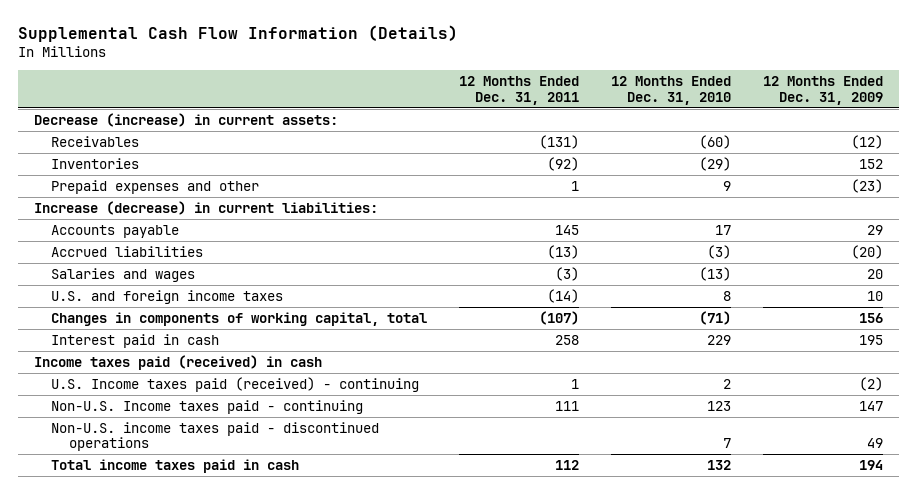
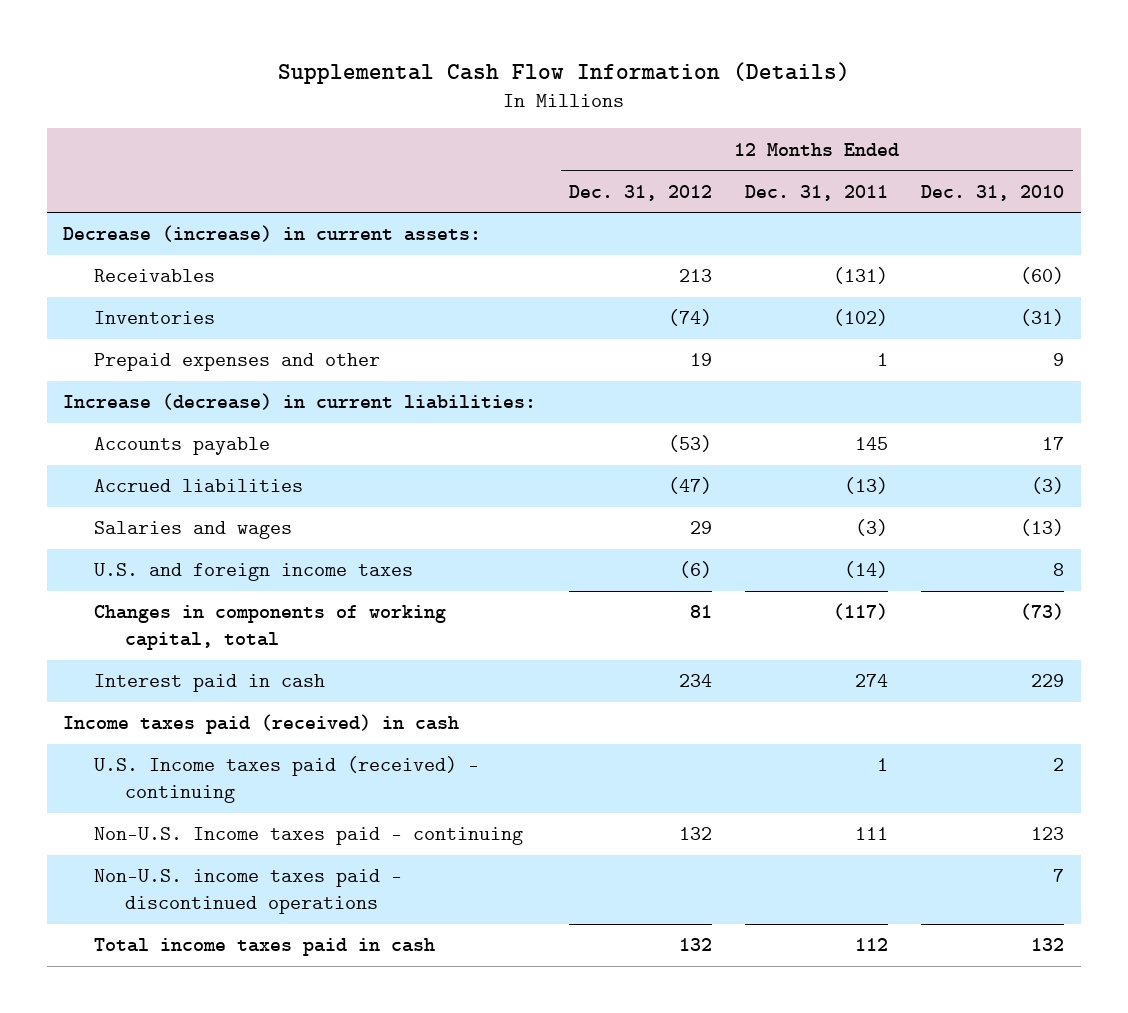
- | 12 Months Ended Dec. 31, 2011 | 12 Months Ended Dec. 31, 2010 | 12 Months Ended Dec. 31, 2009
+ | 12 Months Ended Dec. 31, 2012 | 12 Months Ended Dec. 31, 2011 | 12 Months Ended Dec. 31, 2010
- Inventories | (92) | (29) | 152
+ Inventories | (74) | (102) | (31)
- Changes in components of working capital, total | (107) | (71) | 156
- Interest paid in cash | 258 | 229 | 195
+ Changes in components of working capital, total | 81 | (117) | (73)
+ Interest paid in cash | 234 | 274 | 229

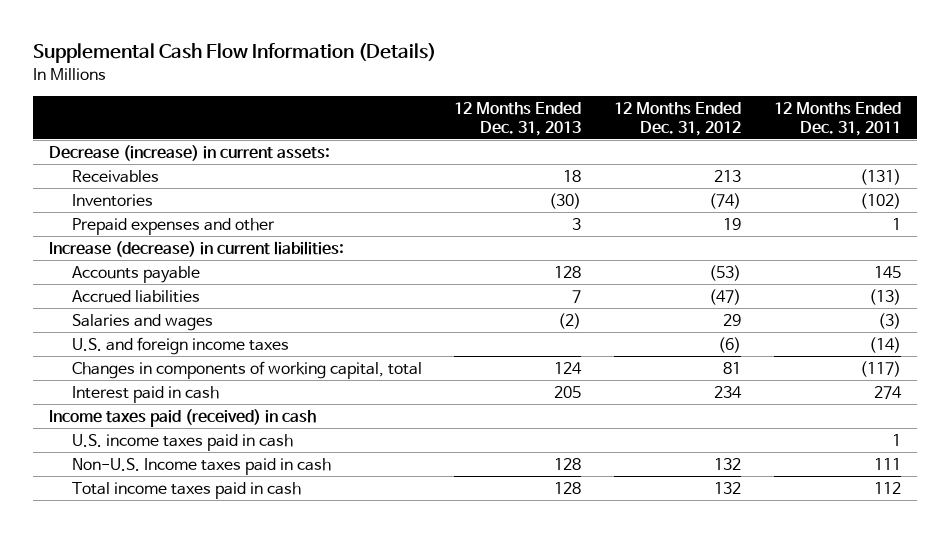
- | 12 Months Ended Dec. 31, 2012 | 12 Months Ended Dec. 31, 2011 | 12 Months Ended Dec. 31, 2010
+ | 12 Months Ended Dec. 31, 2013 | 12 Months Ended Dec. 31, 2012 | 12 Months Ended Dec. 31, 2011
- U.S. Income taxes paid (received) - continuing | | 1 | 2
- Non-U.S. Income taxes paid - continuing | 132 | 111 | 123
- Non-U.S. income taxes paid - discontinued operations | | | 7
+ U.S. income taxes paid in cash | | | 1
+ Non-U.S. Income taxes paid in cash | 128 | 132 | 111

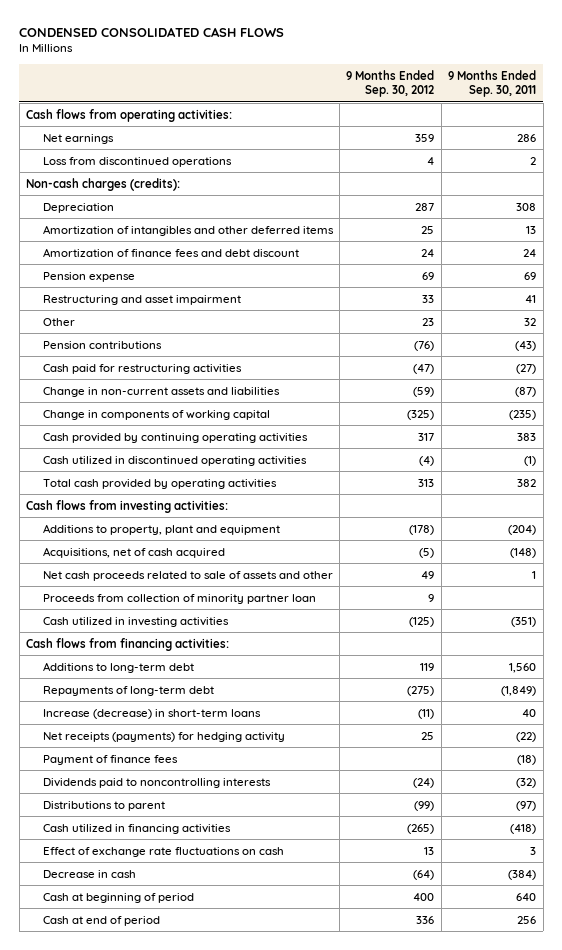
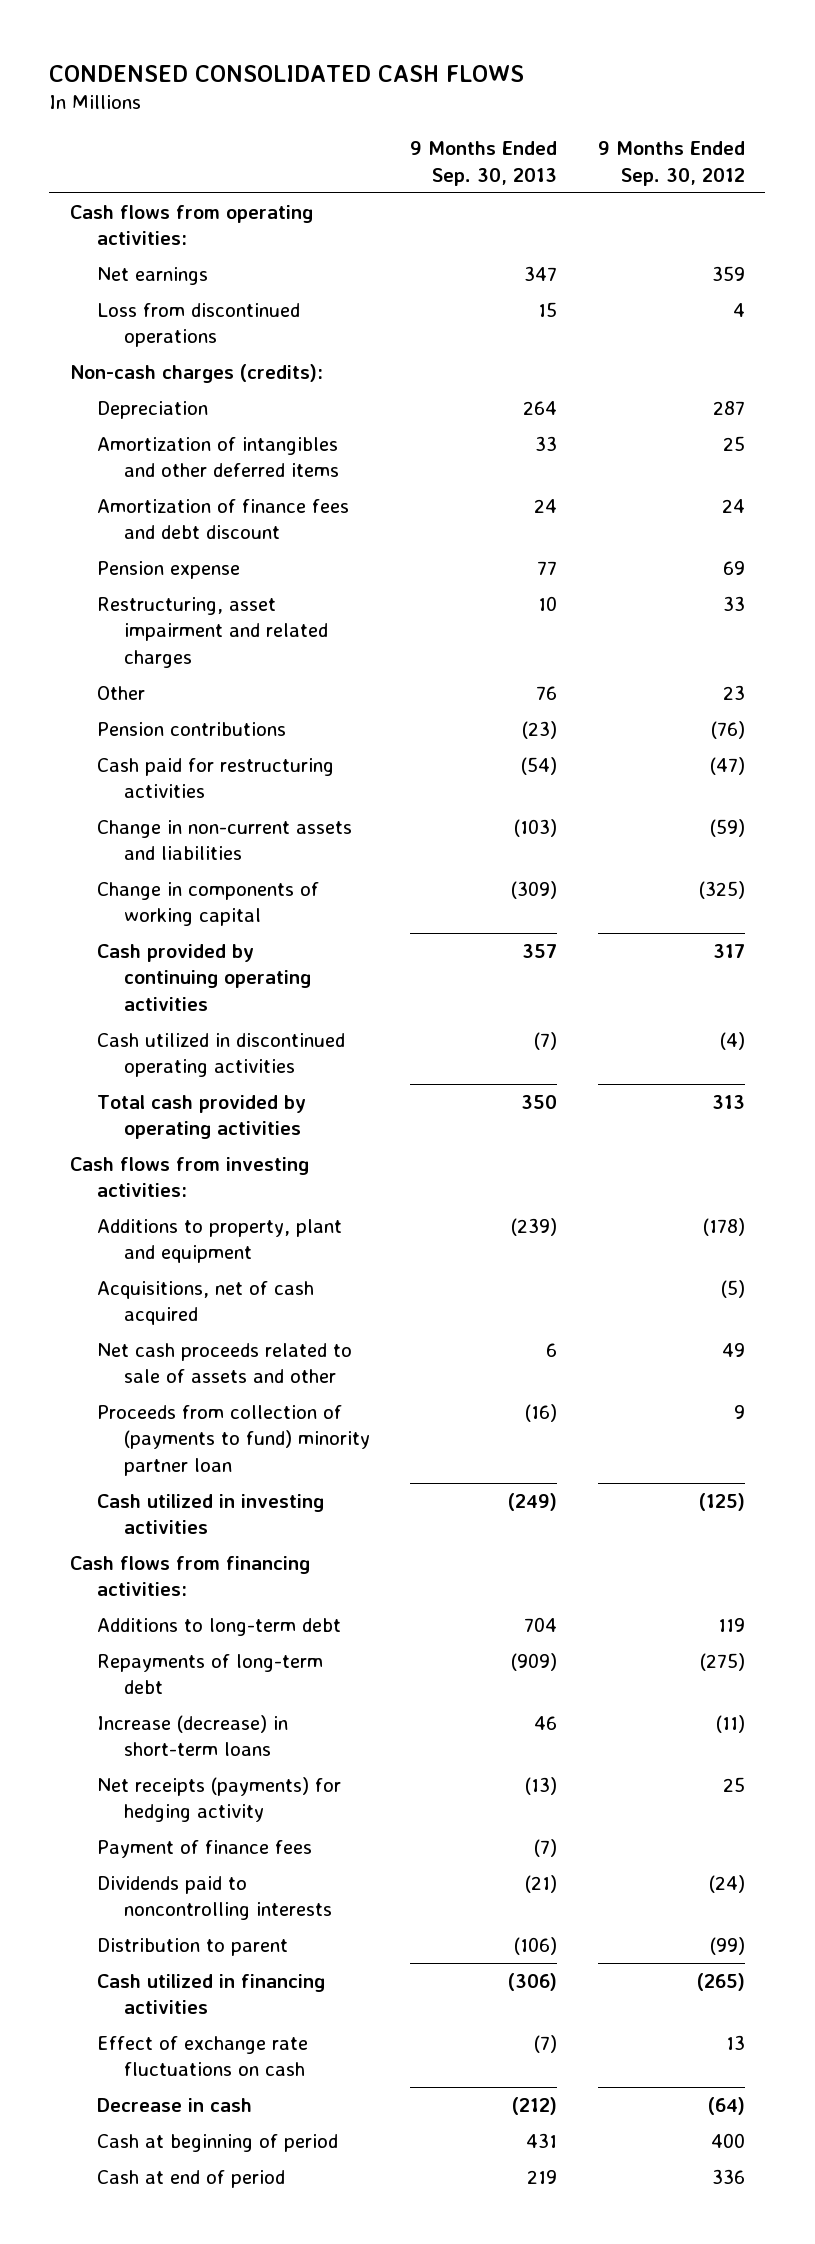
- | 9 Months Ended Sep. 30, 2012 | 9 Months Ended Sep. 30, 2011
+ | 9 Months Ended Sep. 30, 2013 | 9 Months Ended Sep. 30, 2012
- Restructuring and asset impairment | 33 | 41
+ Restructuring, asset impairment and related charges | 10 | 33
- Proceeds from collection of minority partner loan | 9 |
+ Proceeds from collection of (payments to fund) minority partner loan | (16) | 9
- Distributions to parent | (99) | (97)
+ Distribution to parent | (106) | (99)

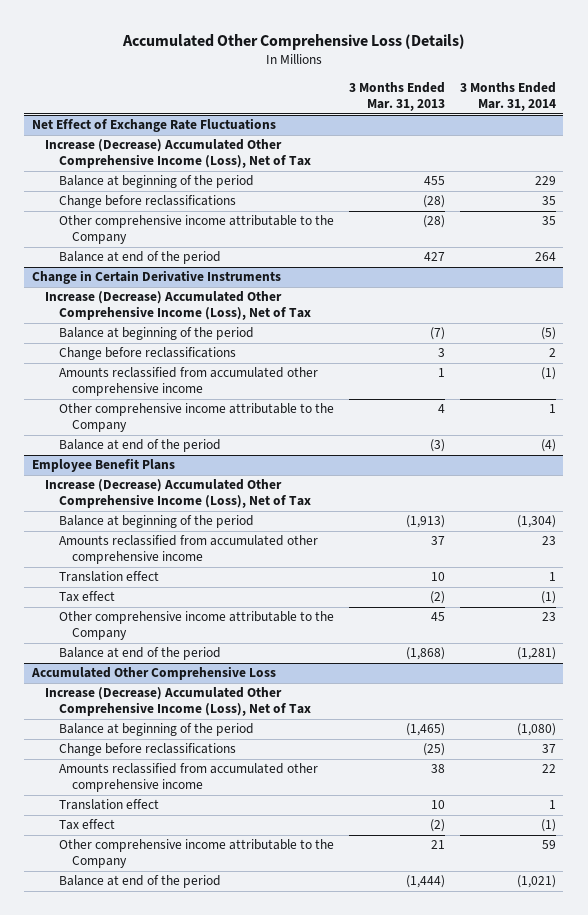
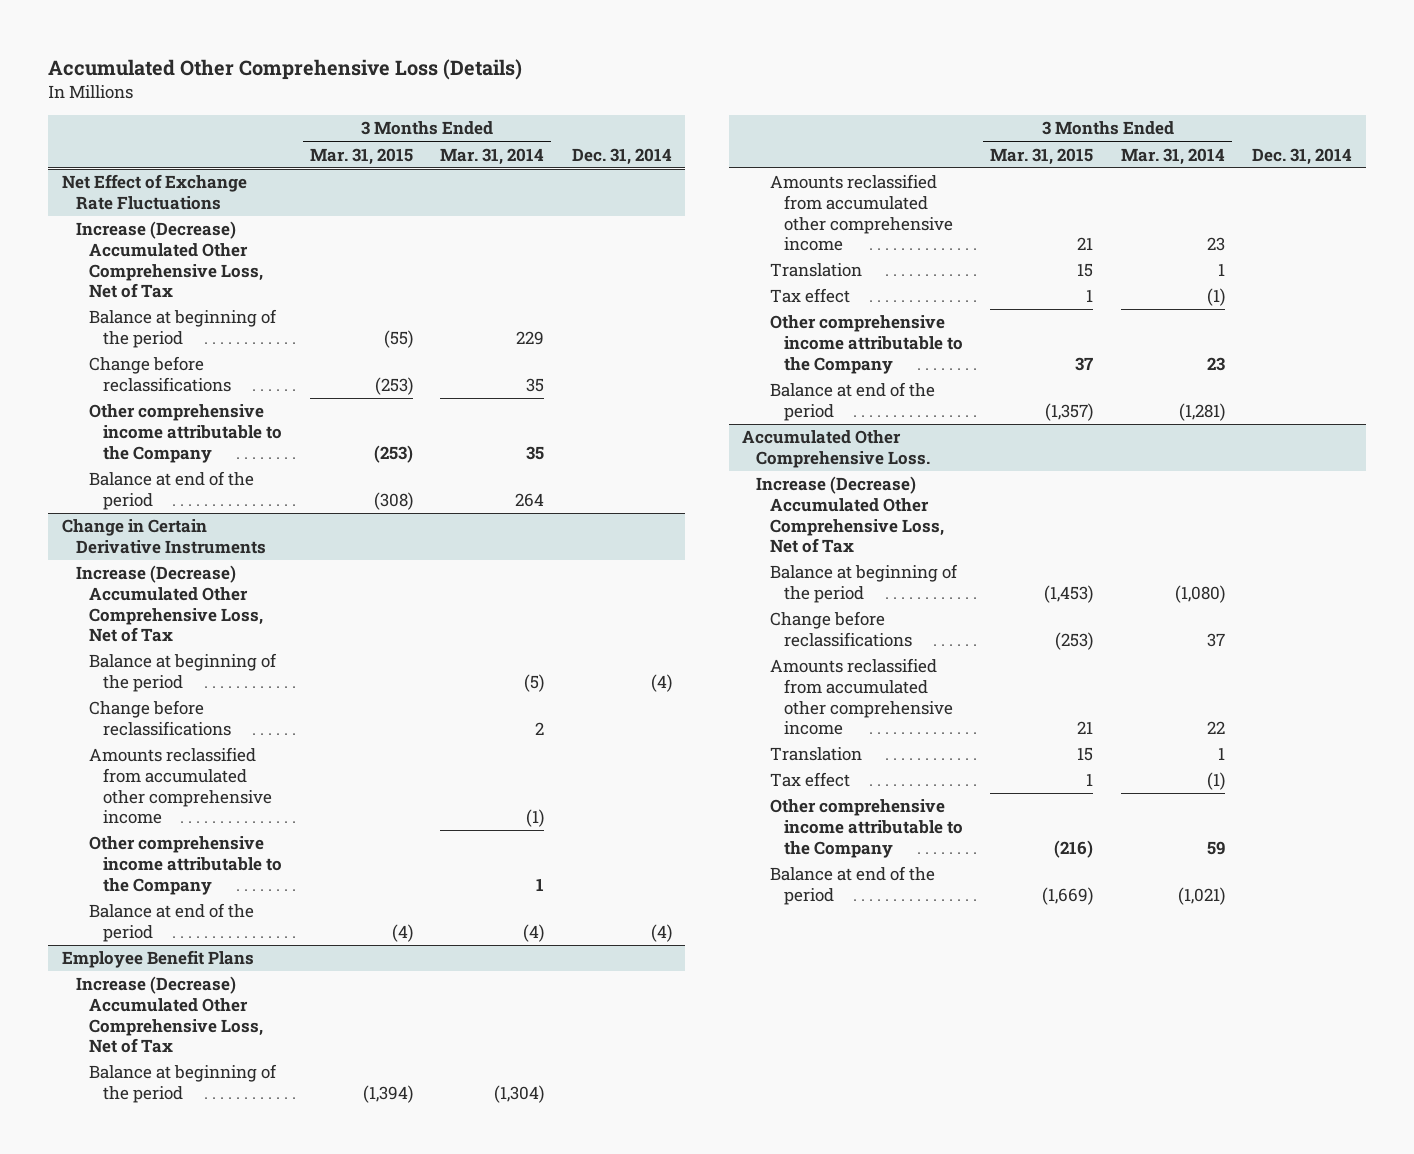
- | 3 Months Ended Mar. 31, 2013 | 3 Months Ended Mar. 31, 2014
+ | 3 Months Ended Mar. 31, 2015 | 3 Months Ended Mar. 31, 2014 | Dec. 31, 2014
@ Net Effect of Exchange Rate Fluctuations
- Increase (Decrease) Accumulated Other Comprehensive Income (Loss), Net of Tax
+ Increase (Decrease) Accumulated Other Comprehensive Loss, Net of Tax
@ Change in Certain Derivative Instruments
- Increase (Decrease) Accumulated Other Comprehensive Income (Loss), Net of Tax
+ Increase (Decrease) Accumulated Other Comprehensive Loss, Net of Tax
@ Employee Benefit Plans
- Increase (Decrease) Accumulated Other Comprehensive Income (Loss), Net of Tax
+ Increase (Decrease) Accumulated Other Comprehensive Loss, Net of Tax
- Translation effect | 10 | 1
+ Translation | 15 | 1 |
- Accumulated Other Comprehensive Loss
- Increase (Decrease) Accumulated Other Comprehensive Income (Loss), Net of Tax
+ Accumulated Other Comprehensive Loss.
+ Increase (Decrease) Accumulated Other Comprehensive Loss, Net of Tax
- Translation effect | 10 | 1
+ Translation | 15 | 1 |

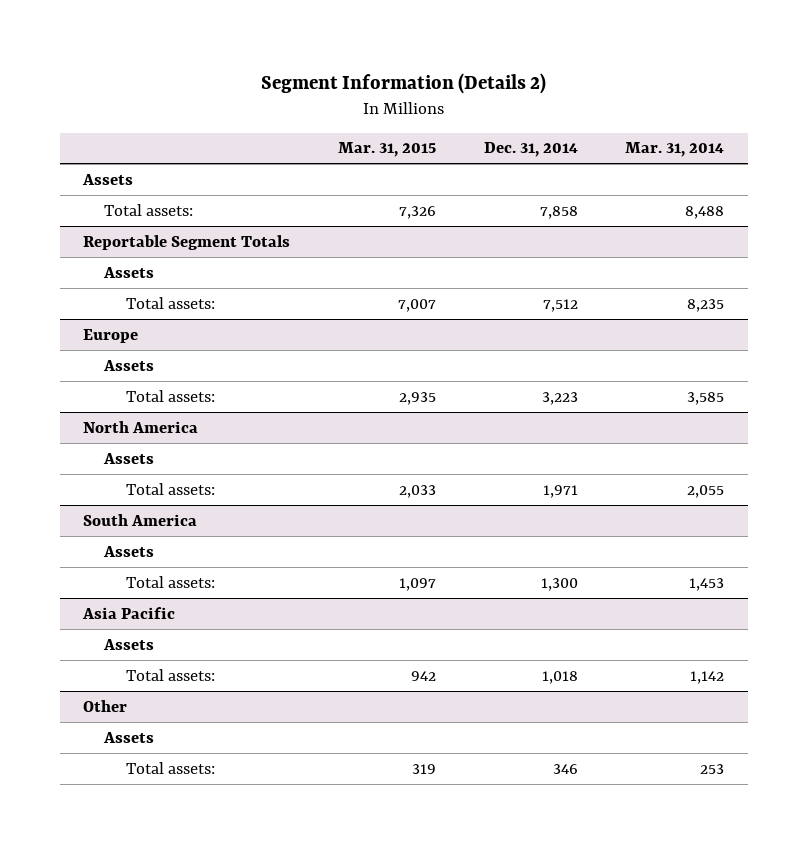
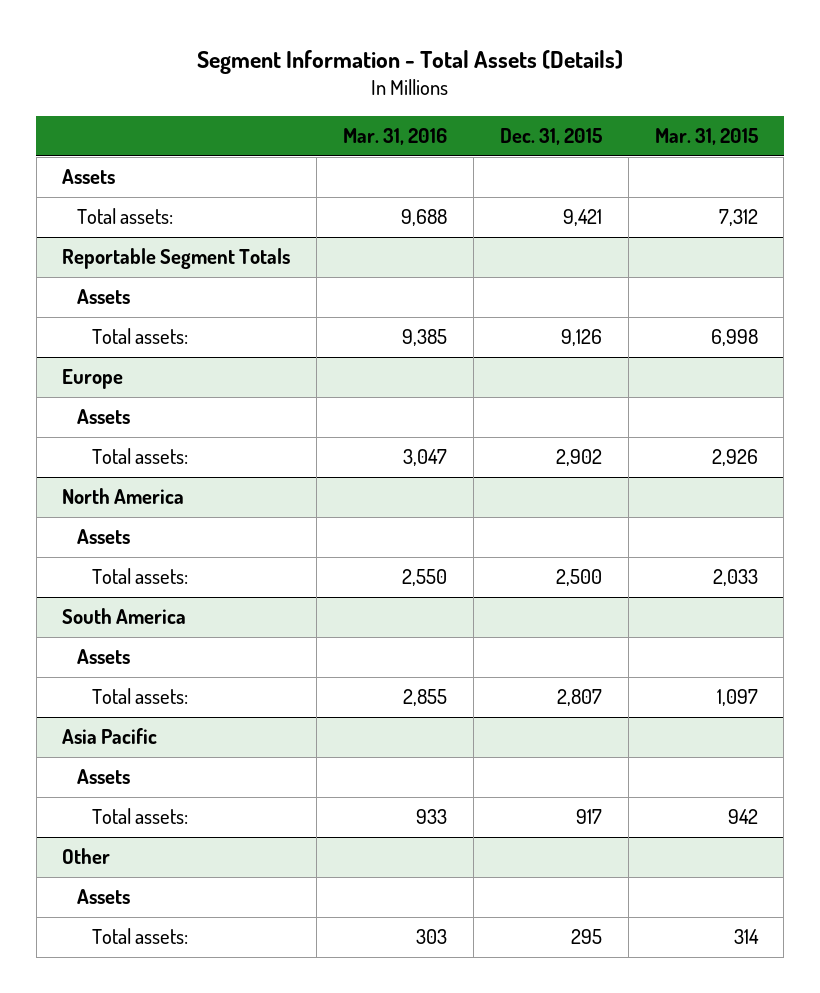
- Segment Information (Details 2)
+ Segment Information - Total Assets (Details)
- | Mar. 31, 2015 | Dec. 31, 2014 | Mar. 31, 2014
+ | Mar. 31, 2016 | Dec. 31, 2015 | Mar. 31, 2015
- Total assets: | 7,326 | 7,858 | 8,488
+ Total assets: | 9,688 | 9,421 | 7,312
@ Reportable Segment Totals
- Total assets: | 7,007 | 7,512 | 8,235
+ Total assets: | 9,385 | 9,126 | 6,998
@ Europe
- Total assets: | 2,935 | 3,223 | 3,585
+ Total assets: | 3,047 | 2,902 | 2,926
@ Other
- Total assets: | 319 | 346 | 253
+ Total assets: | 303 | 295 | 314

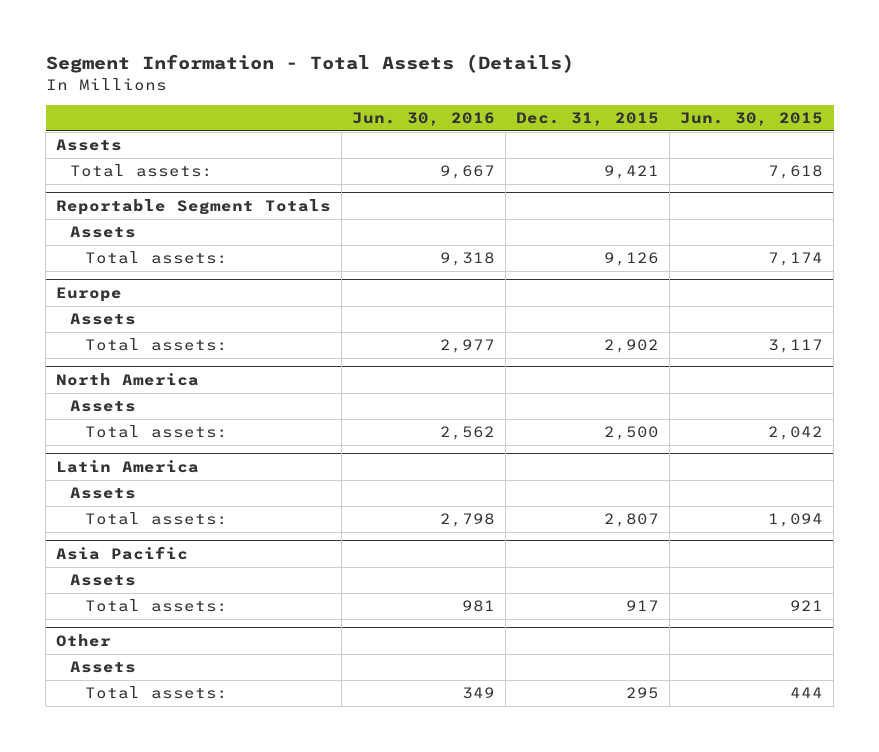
- | Mar. 31, 2016 | Dec. 31, 2015 | Mar. 31, 2015
+ | Jun. 30, 2016 | Dec. 31, 2015 | Jun. 30, 2015
- South America
+ Latin America

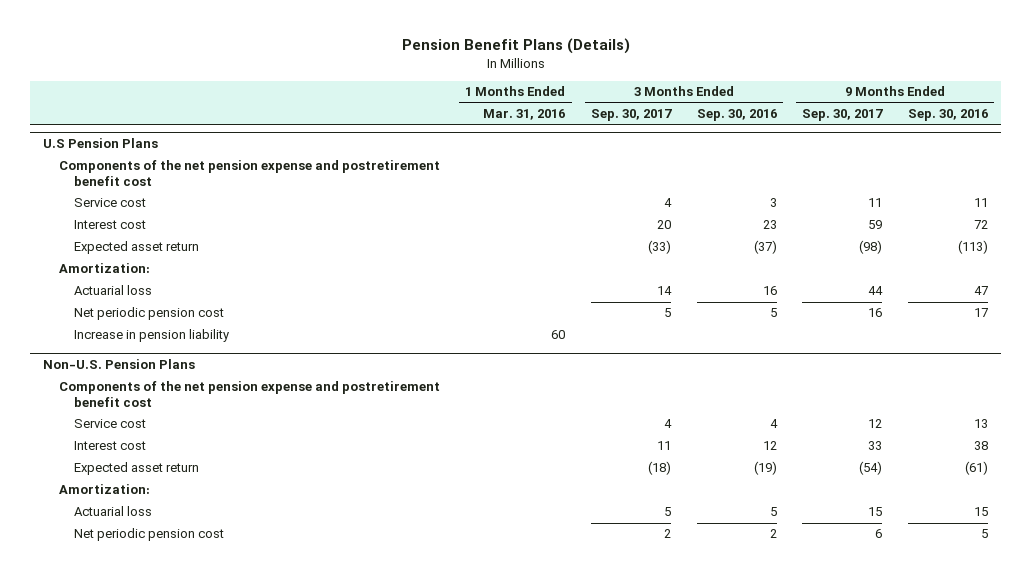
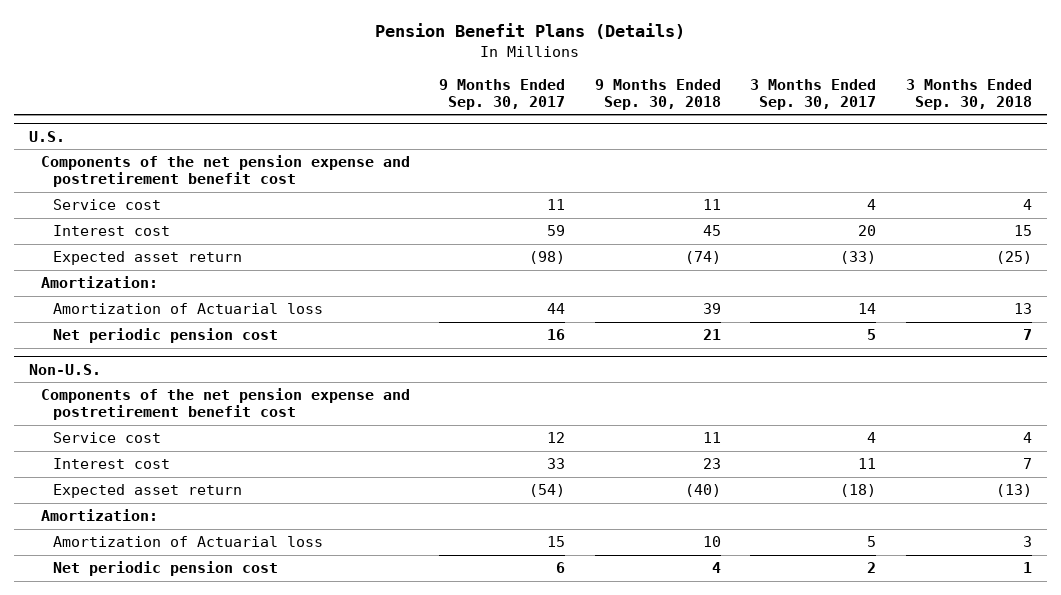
- | 1 Months Ended Mar. 31, 2016 | 3 Months Ended Sep. 30, 2017 | 3 Months Ended Sep. 30, 2016 | 9 Months Ended Sep. 30, 2017 | 9 Months Ended Sep. 30, 2016
+ | 9 Months Ended Sep. 30, 2017 | 9 Months Ended Sep. 30, 2018 | 3 Months Ended Sep. 30, 2017 | 3 Months Ended Sep. 30, 2018
- U.S Pension Plans
+ U.S.
- Actuarial loss | | 14 | 16 | 44 | 47
+ Amortization of Actuarial loss | 44 | 39 | 14 | 13
- Increase in pension liability | 60 | | | |
- Non-U.S. Pension Plans
+ Non-U.S.
- Actuarial loss | | 5 | 5 | 15 | 15
+ Amortization of Actuarial loss | 15 | 10 | 5 | 3

